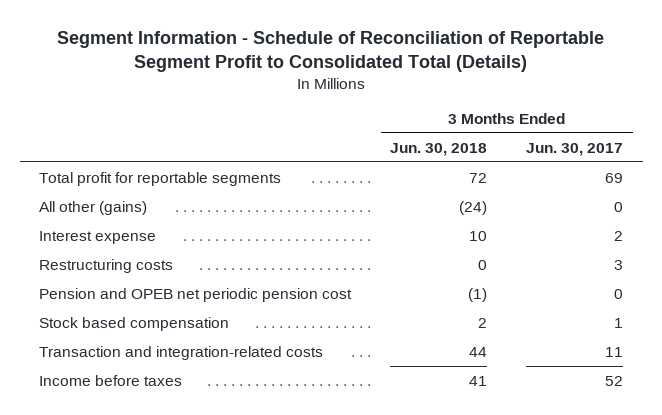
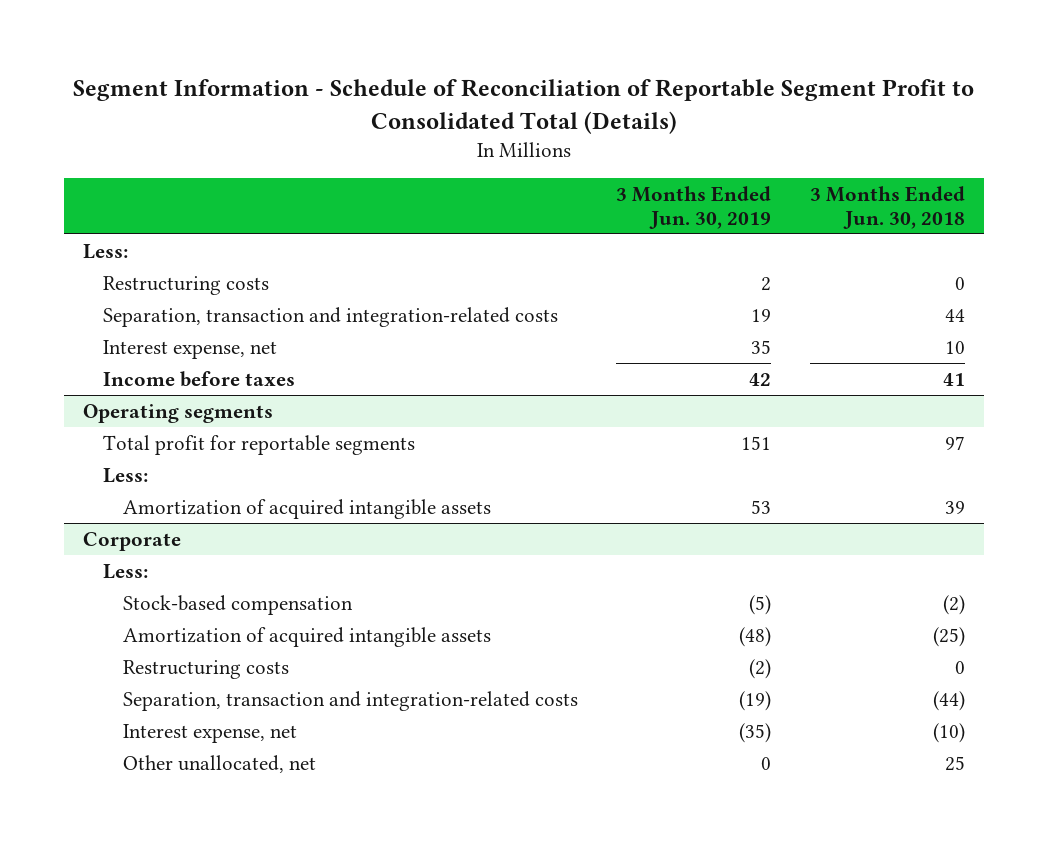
- | 3 Months Ended Jun. 30, 2018 | 3 Months Ended Jun. 30, 2017
+ | 3 Months Ended Jun. 30, 2019 | 3 Months Ended Jun. 30, 2018
- Total profit for reportable segments | 72 | 69
- All other (gains) | (24) | 0
- Interest expense | 10 | 2
+ Less:
- Pension and OPEB net periodic pension cost | (1) | 0
- Stock based compensation | 2 | 1
- Transaction and integration-related costs | 44 | 11
+ Separation, transaction and integration-related costs | 19 | 44
+ Interest expense, net | 35 | 10
+ Operating segments
+ Total profit for reportable segments | 151 | 97
+ Less:
+ Amortization of acquired intangible assets | 53 | 39
+ Corporate
+ Less:
+ Stock-based compensation | (5) | (2)
+ Amortization of acquired intangible assets | (48) | (25)
+ Restructuring costs | (2) | 0
+ Separation, transaction and integration-related costs | (19) | (44)
+ Interest expense, net | (35) | (10)
+ Other unallocated, net | 0 | 25

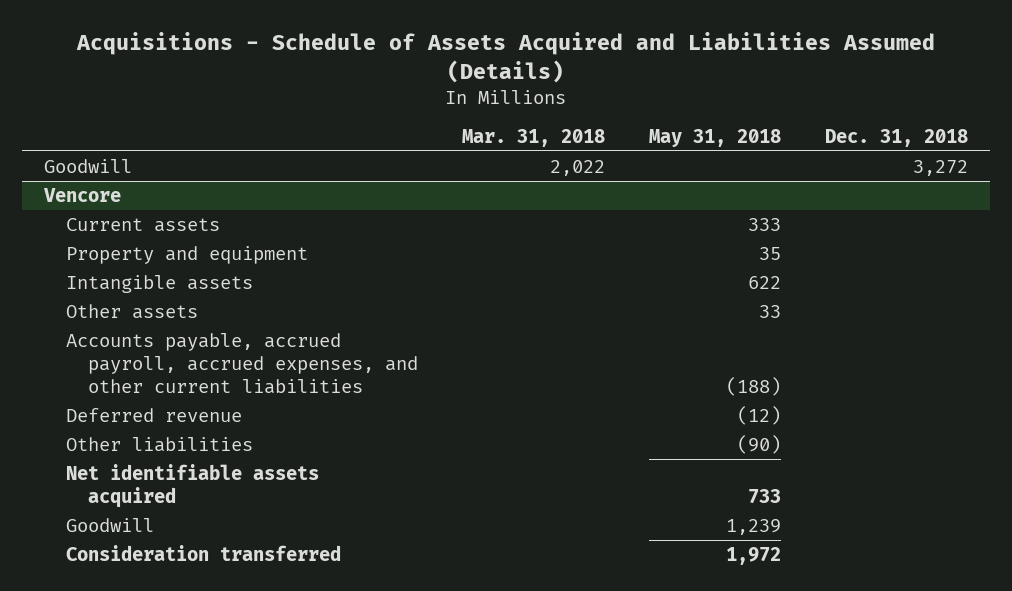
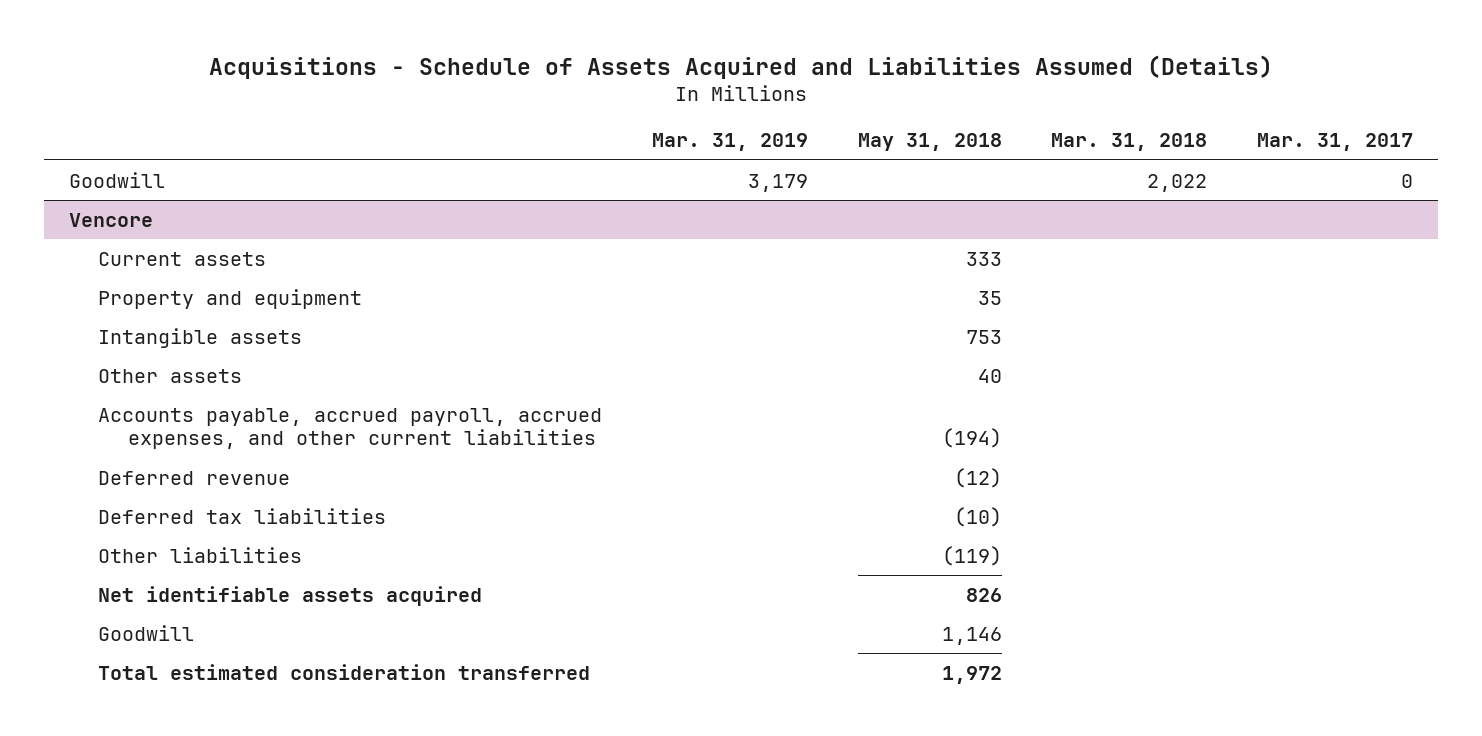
- | Mar. 31, 2018 | May 31, 2018 | Dec. 31, 2018
+ | Mar. 31, 2019 | May 31, 2018 | Mar. 31, 2018 | Mar. 31, 2017
@ Vencore
- Intangible assets | | 622 |
- Other assets | | 33 |
- Accounts payable, accrued payroll, accrued expenses, and other current liabilities | | (188) |
+ Intangible assets | | 753 | |
+ Other assets | | 40 | |
+ Accounts payable, accrued payroll, accrued expenses, and other current liabilities | | (194) | |
- Other liabilities | | (90) |
- Net identifiable assets acquired | | 733 |
- Goodwill | | 1,239 |
- Consideration transferred | | 1,972 |
+ Deferred tax liabilities | | (10) | |
+ Other liabilities | | (119) | |
+ Net identifiable assets acquired | | 826 | |
+ Goodwill | | 1,146 | |
+ Total estimated consideration transferred | | 1,972 | |

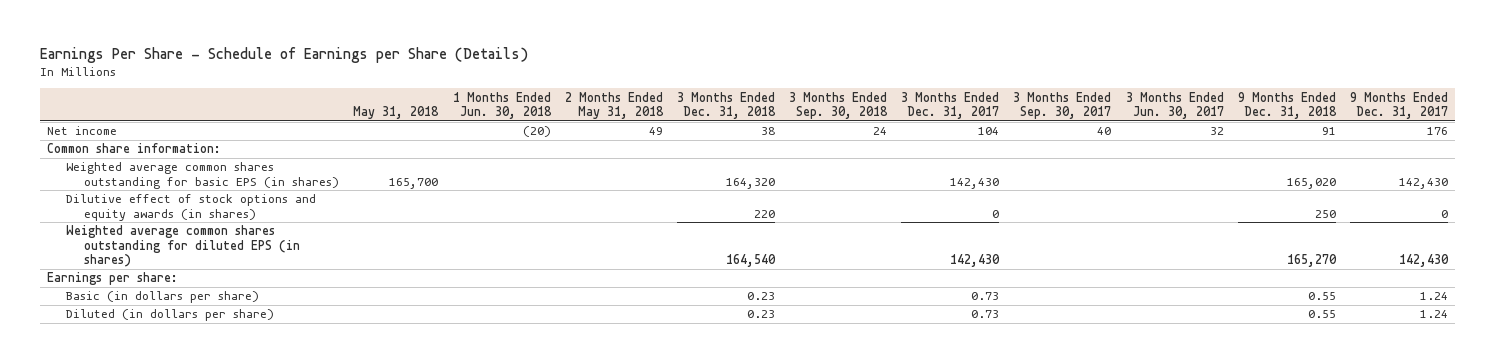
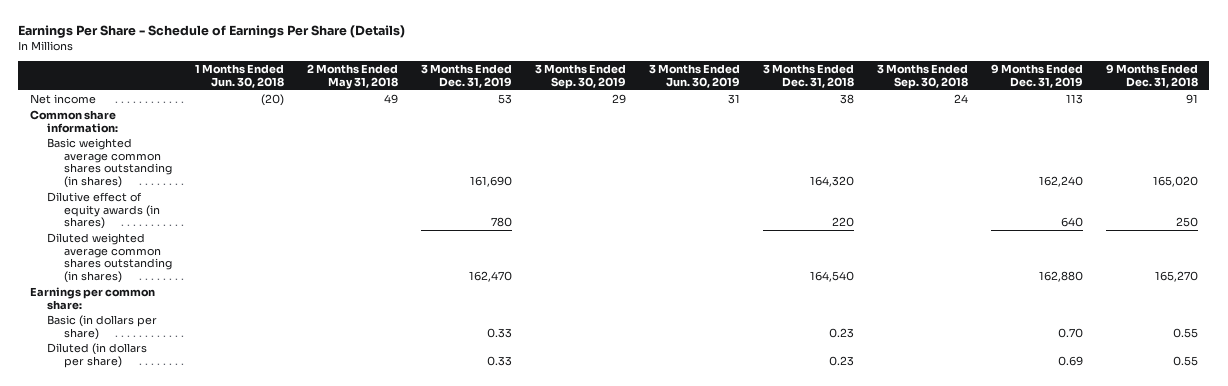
- Earnings Per Share - Schedule of Earnings per Share (Details)
+ Earnings Per Share - Schedule of Earnings Per Share (Details)
- | May 31, 2018 | 1 Months Ended Jun. 30, 2018 | 2 Months Ended May 31, 2018 | 3 Months Ended Dec. 31, 2018 | 3 Months Ended Sep. 30, 2018 | 3 Months Ended Dec. 31, 2017 | 3 Months Ended Sep. 30, 2017 | 3 Months Ended Jun. 30, 2017 | 9 Months Ended Dec. 31, 2018 | 9 Months Ended Dec. 31, 2017
+ | 1 Months Ended Jun. 30, 2018 | 2 Months Ended May 31, 2018 | 3 Months Ended Dec. 31, 2019 | 3 Months Ended Sep. 30, 2019 | 3 Months Ended Jun. 30, 2019 | 3 Months Ended Dec. 31, 2018 | 3 Months Ended Sep. 30, 2018 | 9 Months Ended Dec. 31, 2019 | 9 Months Ended Dec. 31, 2018
- Weighted average common shares outstanding for basic EPS (in shares) | 165,700 | | | 164,320 | | 142,430 | | | 165,020 | 142,430
- Dilutive effect of stock options and equity awards (in shares) | | | | 220 | | 0 | | | 250 | 0
- Weighted average common shares outstanding for diluted EPS (in shares) | | | | 164,540 | | 142,430 | | | 165,270 | 142,430
- Earnings per share:
+ Basic weighted average common shares outstanding (in shares) | | | 161,690 | | | 164,320 | | 162,240 | 165,020
+ Dilutive effect of equity awards (in shares) | | | 780 | | | 220 | | 640 | 250
+ Diluted weighted average common shares outstanding (in shares) | | | 162,470 | | | 164,540 | | 162,880 | 165,270
+ Earnings per common share:

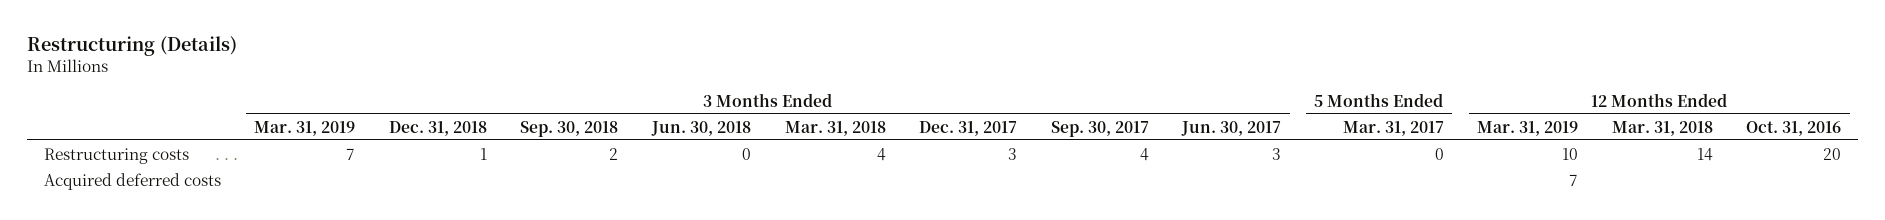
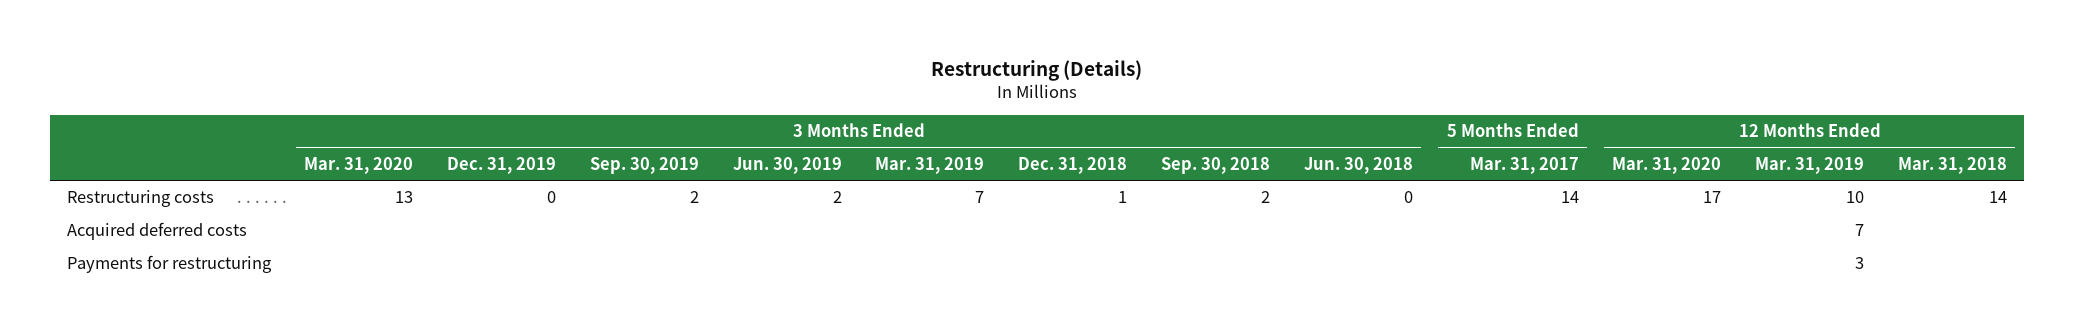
- | 3 Months Ended Mar. 31, 2019 | 3 Months Ended Dec. 31, 2018 | 3 Months Ended Sep. 30, 2018 | 3 Months Ended Jun. 30, 2018 | 3 Months Ended Mar. 31, 2018 | 3 Months Ended Dec. 31, 2017 | 3 Months Ended Sep. 30, 2017 | 3 Months Ended Jun. 30, 2017 | 5 Months Ended Mar. 31, 2017 | 12 Months Ended Mar. 31, 2019 | 12 Months Ended Mar. 31, 2018 | 12 Months Ended Oct. 31, 2016
+ | 3 Months Ended Mar. 31, 2020 | 3 Months Ended Dec. 31, 2019 | 3 Months Ended Sep. 30, 2019 | 3 Months Ended Jun. 30, 2019 | 3 Months Ended Mar. 31, 2019 | 3 Months Ended Dec. 31, 2018 | 3 Months Ended Sep. 30, 2018 | 3 Months Ended Jun. 30, 2018 | 5 Months Ended Mar. 31, 2017 | 12 Months Ended Mar. 31, 2020 | 12 Months Ended Mar. 31, 2019 | 12 Months Ended Mar. 31, 2018
- Restructuring costs | 7 | 1 | 2 | 0 | 4 | 3 | 4 | 3 | 0 | 10 | 14 | 20
+ Restructuring costs | 13 | 0 | 2 | 2 | 7 | 1 | 2 | 0 | 14 | 17 | 10 | 14
+ Payments for restructuring | | | | | | | | | | | 3 |

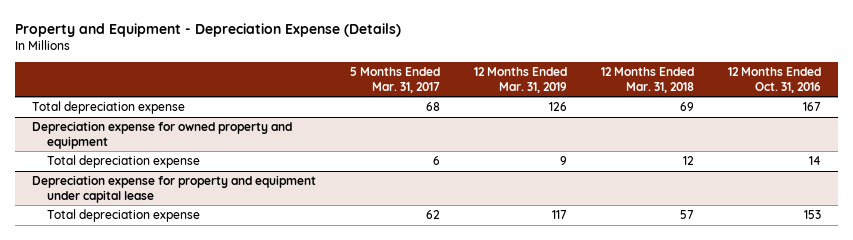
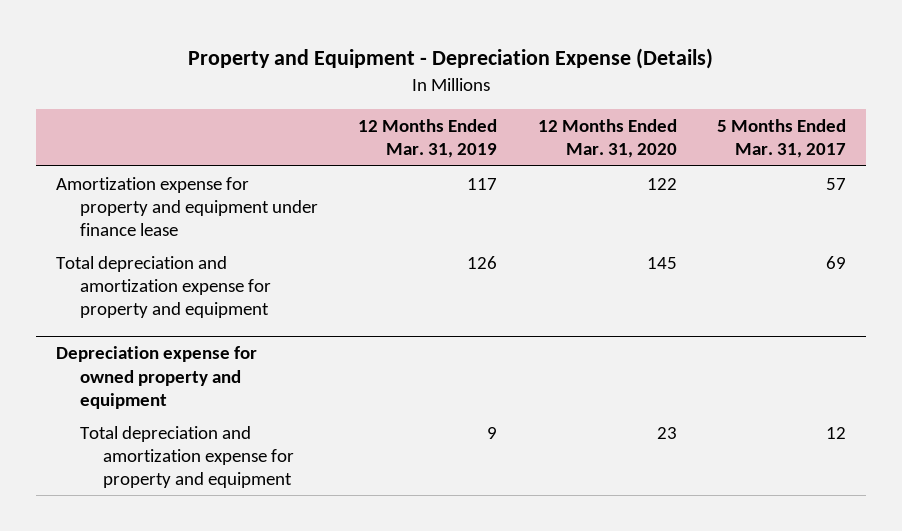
- | 5 Months Ended Mar. 31, 2017 | 12 Months Ended Mar. 31, 2019 | 12 Months Ended Mar. 31, 2018 | 12 Months Ended Oct. 31, 2016
+ | 12 Months Ended Mar. 31, 2019 | 12 Months Ended Mar. 31, 2020 | 5 Months Ended Mar. 31, 2017
- Total depreciation expense | 68 | 126 | 69 | 167
+ Amortization expense for property and equipment under finance lease | 117 | 122 | 57
+ Total depreciation and amortization expense for property and equipment | 126 | 145 | 69
@ Depreciation expense for owned property and equipment
- Total depreciation expense | 6 | 9 | 12 | 14
- Depreciation expense for property and equipment under capital lease
- Total depreciation expense | 62 | 117 | 57 | 153
@ Depreciation expense for owned property and equipment
+ Total depreciation and amortization expense for property and equipment | 9 | 23 | 12

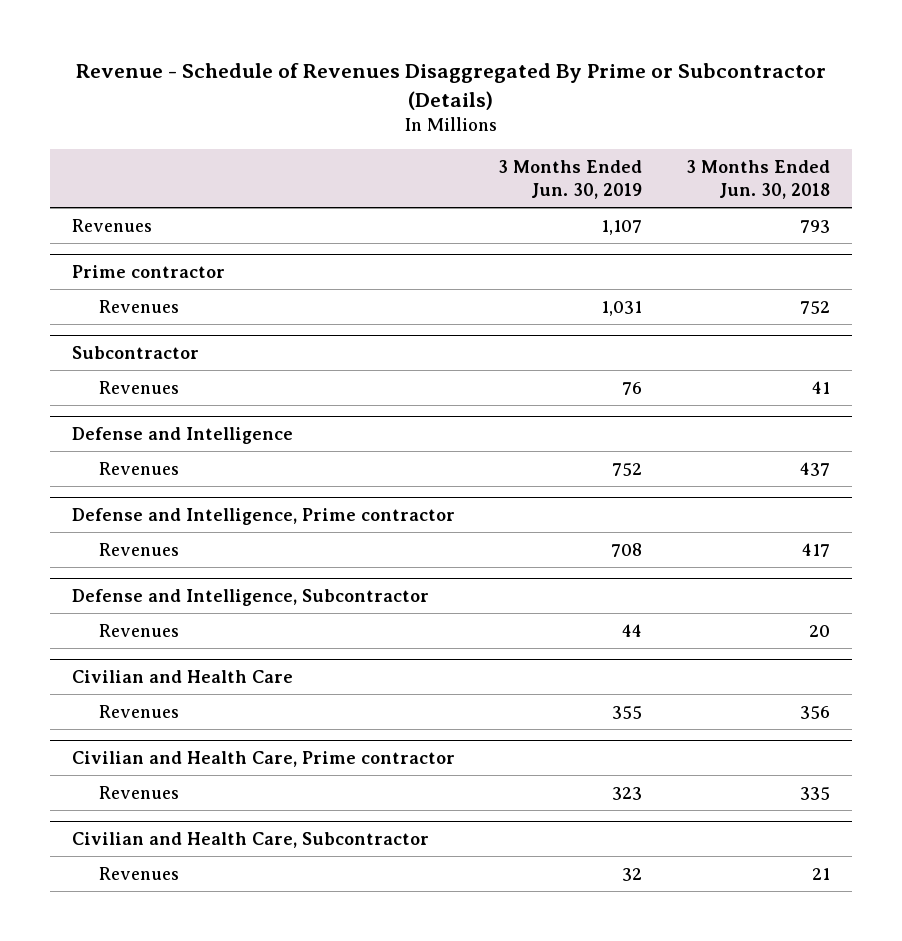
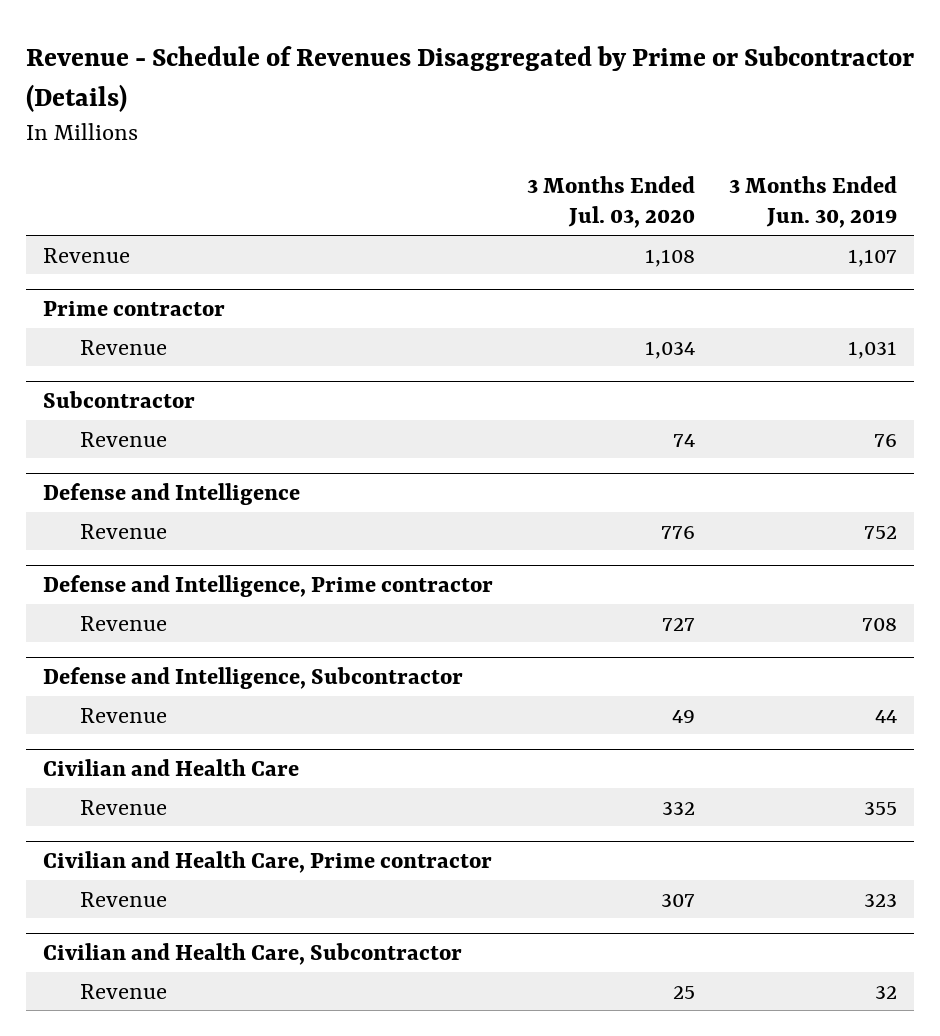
- Revenue - Schedule of Revenues Disaggregated By Prime or Subcontractor (Details)
+ Revenue - Schedule of Revenues Disaggregated by Prime or Subcontractor (Details)
- | 3 Months Ended Jun. 30, 2019 | 3 Months Ended Jun. 30, 2018
+ | 3 Months Ended Jul. 03, 2020 | 3 Months Ended Jun. 30, 2019
- Revenues | 1,107 | 793
+ Revenue | 1,108 | 1,107
@ Prime contractor
- Revenues | 1,031 | 752
+ Revenue | 1,034 | 1,031
@ Subcontractor
- Revenues | 76 | 41
+ Revenue | 74 | 76
@ Defense and Intelligence
- Revenues | 752 | 437
+ Revenue | 776 | 752
@ Defense and Intelligence, Prime contractor
- Revenues | 708 | 417
+ Revenue | 727 | 708
@ Defense and Intelligence, Subcontractor
- Revenues | 44 | 20
+ Revenue | 49 | 44
@ Civilian and Health Care
- Revenues | 355 | 356
+ Revenue | 332 | 355
@ Civilian and Health Care, Prime contractor
- Revenues | 323 | 335
+ Revenue | 307 | 323
@ Civilian and Health Care, Subcontractor
- Revenues | 32 | 21
+ Revenue | 25 | 32

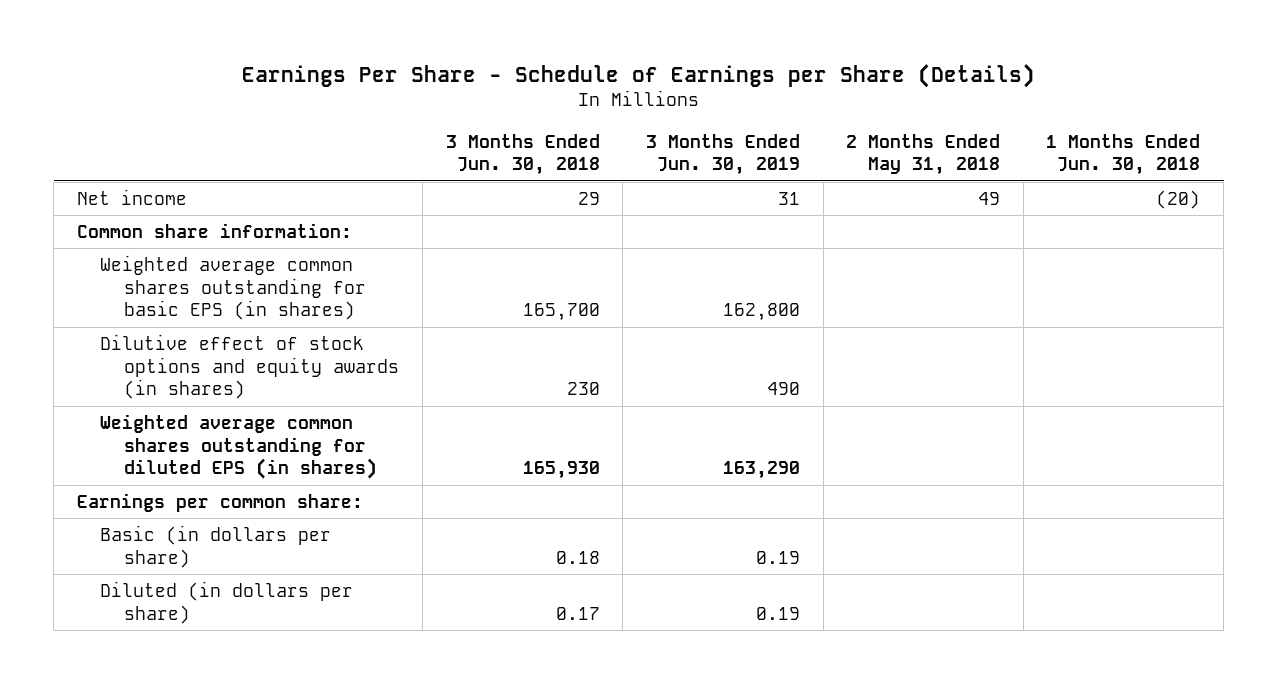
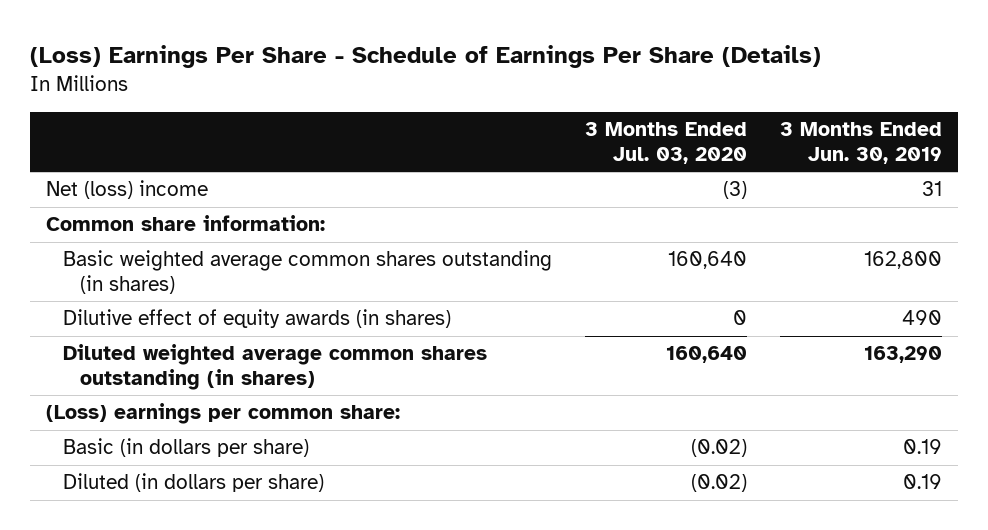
- Earnings Per Share - Schedule of Earnings per Share (Details)
+ (Loss) Earnings Per Share - Schedule of Earnings Per Share (Details)
- | 3 Months Ended Jun. 30, 2018 | 3 Months Ended Jun. 30, 2019 | 2 Months Ended May 31, 2018 | 1 Months Ended Jun. 30, 2018
+ | 3 Months Ended Jul. 03, 2020 | 3 Months Ended Jun. 30, 2019
- Net income | 29 | 31 | 49 | (20)
+ Net (loss) income | (3) | 31
- Weighted average common shares outstanding for basic EPS (in shares) | 165,700 | 162,800 | |
- Dilutive effect of stock options and equity awards (in shares) | 230 | 490 | |
- Weighted average common shares outstanding for diluted EPS (in shares) | 165,930 | 163,290 | |
- Earnings per common share:
+ Basic weighted average common shares outstanding (in shares) | 160,640 | 162,800
+ Dilutive effect of equity awards (in shares) | 0 | 490
+ Diluted weighted average common shares outstanding (in shares) | 160,640 | 163,290
+ (Loss) earnings per common share:

